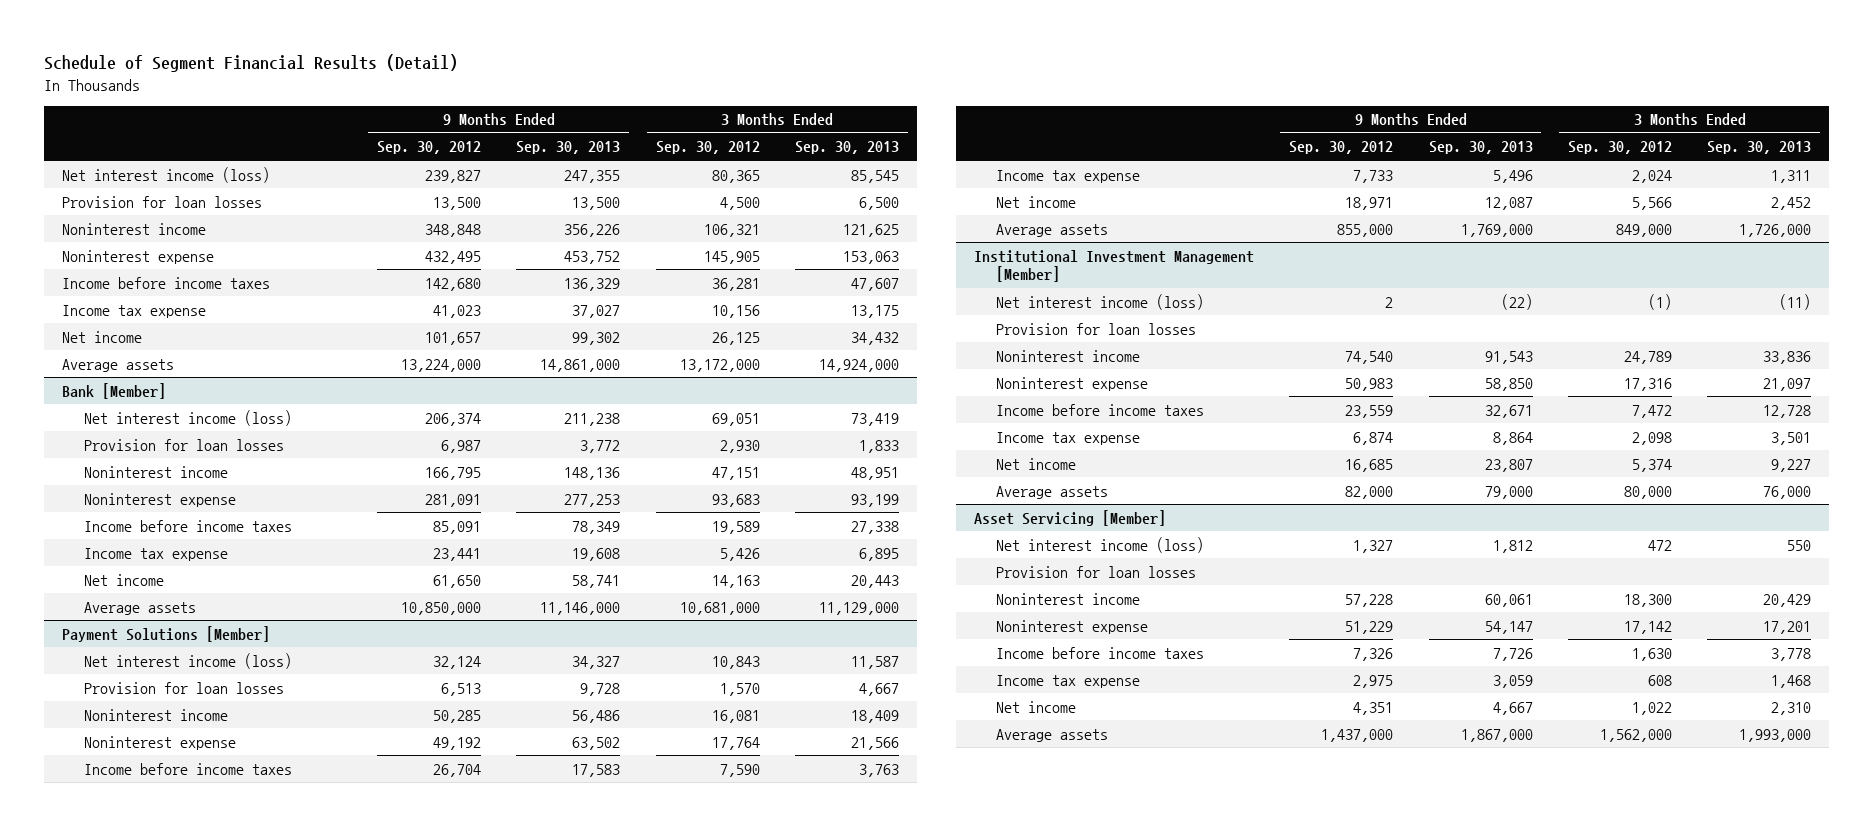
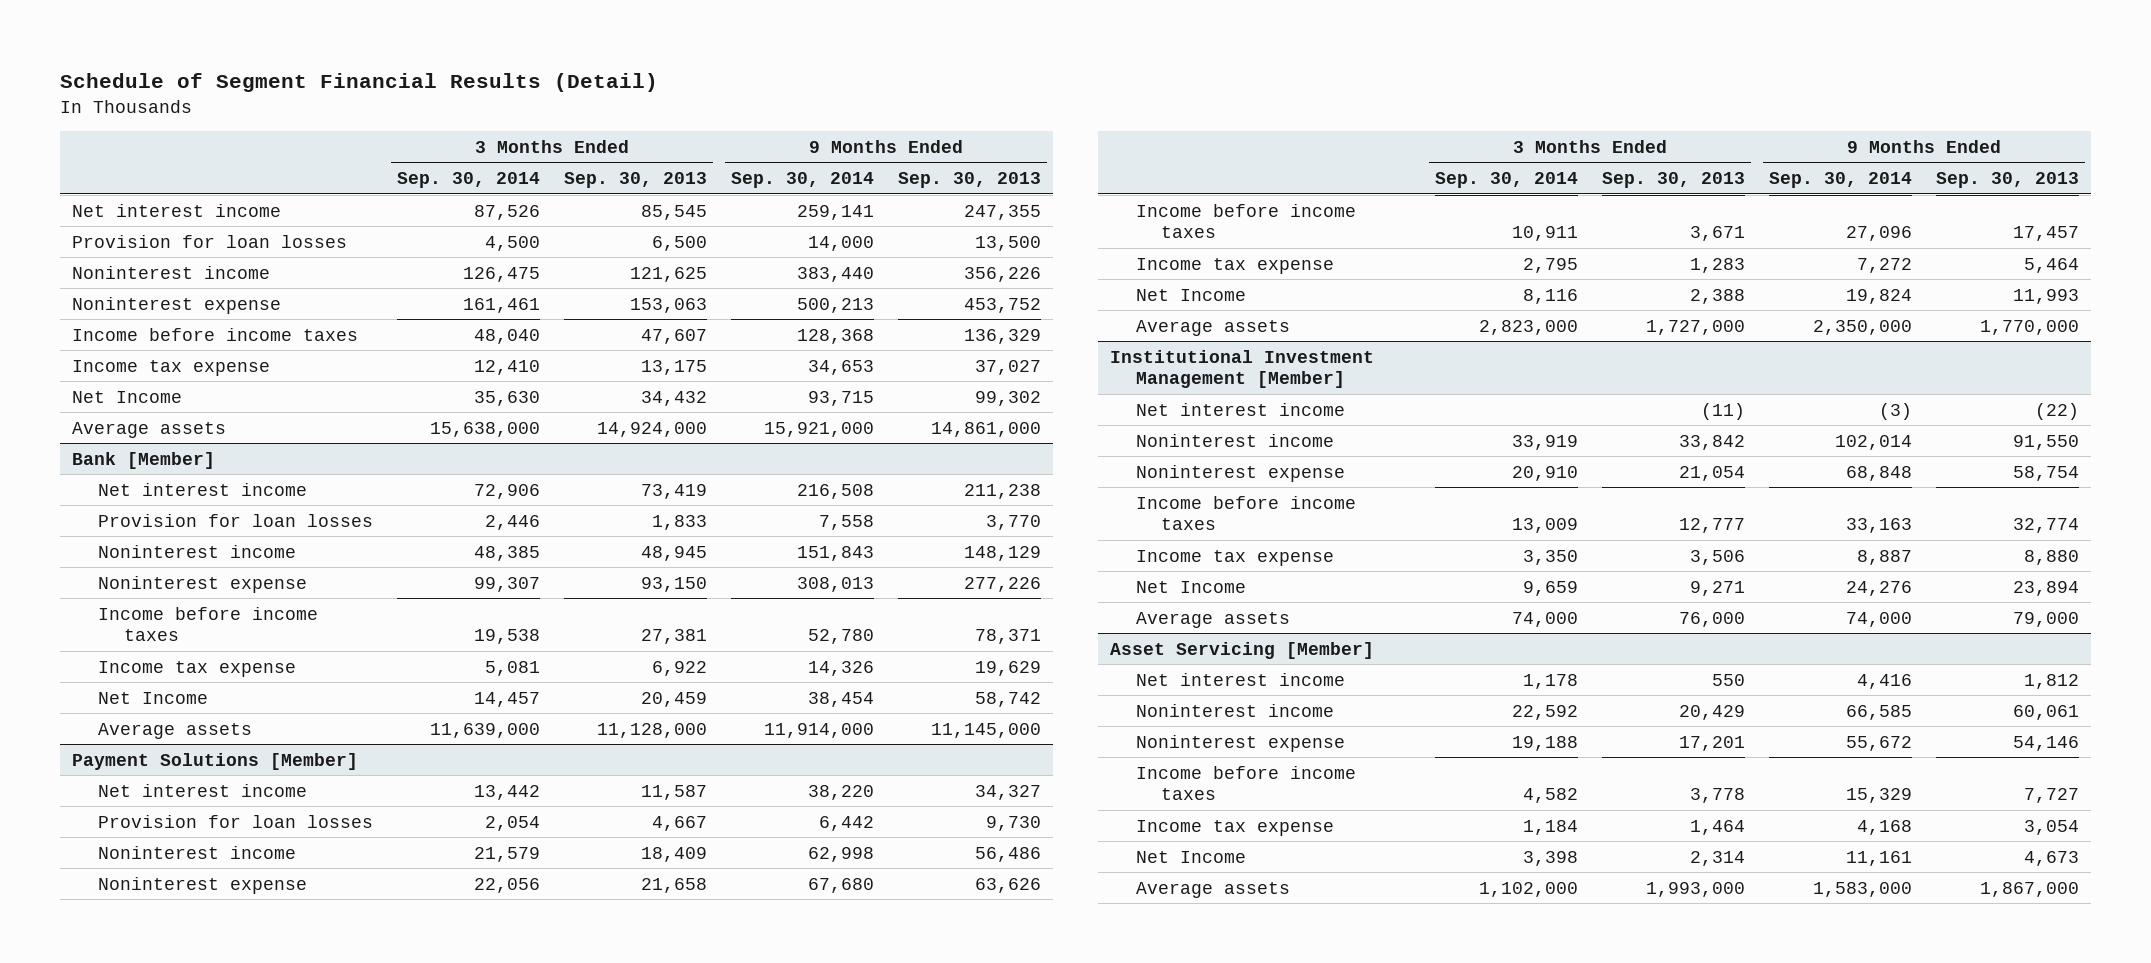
- | 9 Months Ended Sep. 30, 2012 | 9 Months Ended Sep. 30, 2013 | 3 Months Ended Sep. 30, 2012 | 3 Months Ended Sep. 30, 2013
+ | 3 Months Ended Sep. 30, 2014 | 3 Months Ended Sep. 30, 2013 | 9 Months Ended Sep. 30, 2014 | 9 Months Ended Sep. 30, 2013
- Net interest income (loss) | 239,827 | 247,355 | 80,365 | 85,545
+ Net interest income | 87,526 | 85,545 | 259,141 | 247,355
- Net income | 101,657 | 99,302 | 26,125 | 34,432
+ Net Income | 35,630 | 34,432 | 93,715 | 99,302
@ Bank [Member]
- Net interest income (loss) | 206,374 | 211,238 | 69,051 | 73,419
- Provision for loan losses | 6,987 | 3,772 | 2,930 | 1,833
- Noninterest income | 166,795 | 148,136 | 47,151 | 48,951
- Noninterest expense | 281,091 | 277,253 | 93,683 | 93,199
- Income before income taxes | 85,091 | 78,349 | 19,589 | 27,338
- Income tax expense | 23,441 | 19,608 | 5,426 | 6,895
- Net income | 61,650 | 58,741 | 14,163 | 20,443
- Average assets | 10,850,000 | 11,146,000 | 10,681,000 | 11,129,000
+ Net interest income | 72,906 | 73,419 | 216,508 | 211,238
+ Provision for loan losses | 2,446 | 1,833 | 7,558 | 3,770
+ Noninterest income | 48,385 | 48,945 | 151,843 | 148,129
+ Noninterest expense | 99,307 | 93,150 | 308,013 | 277,226
+ Income before income taxes | 19,538 | 27,381 | 52,780 | 78,371
+ Income tax expense | 5,081 | 6,922 | 14,326 | 19,629
+ Net Income | 14,457 | 20,459 | 38,454 | 58,742
+ Average assets | 11,639,000 | 11,128,000 | 11,914,000 | 11,145,000
@ Payment Solutions [Member]
- Net interest income (loss) | 32,124 | 34,327 | 10,843 | 11,587
- Provision for loan losses | 6,513 | 9,728 | 1,570 | 4,667
+ Net interest income | 13,442 | 11,587 | 38,220 | 34,327
+ Provision for loan losses | 2,054 | 4,667 | 6,442 | 9,730
- Noninterest expense | 49,192 | 63,502 | 17,764 | 21,566
- Income before income taxes | 26,704 | 17,583 | 7,590 | 3,763
- Income tax expense | 7,733 | 5,496 | 2,024 | 1,311
- Net income | 18,971 | 12,087 | 5,566 | 2,452
- Average assets | 855,000 | 1,769,000 | 849,000 | 1,726,000
+ Noninterest expense | 22,056 | 21,658 | 67,680 | 63,626
+ Income before income taxes | 10,911 | 3,671 | 27,096 | 17,457
+ Income tax expense | 2,795 | 1,283 | 7,272 | 5,464
+ Net Income | 8,116 | 2,388 | 19,824 | 11,993
+ Average assets | 2,823,000 | 1,727,000 | 2,350,000 | 1,770,000
@ Institutional Investment Management [Member]
- Net interest income (loss) | 2 | (22) | (1) | (11)
- Provision for loan losses
- Noninterest income | 74,540 | 91,543 | 24,789 | 33,836
- Noninterest expense | 50,983 | 58,850 | 17,316 | 21,097
- Income before income taxes | 23,559 | 32,671 | 7,472 | 12,728
- Income tax expense | 6,874 | 8,864 | 2,098 | 3,501
- Net income | 16,685 | 23,807 | 5,374 | 9,227
+ Net interest income | | (11) | (3) | (22)
+ Noninterest income | 33,919 | 33,842 | 102,014 | 91,550
+ Noninterest expense | 20,910 | 21,054 | 68,848 | 58,754
+ Income before income taxes | 13,009 | 12,777 | 33,163 | 32,774
+ Income tax expense | 3,350 | 3,506 | 8,887 | 8,880
+ Net Income | 9,659 | 9,271 | 24,276 | 23,894
@ Asset Servicing [Member]
- Net interest income (loss) | 1,327 | 1,812 | 472 | 550
- Provision for loan losses
+ Net interest income | 1,178 | 550 | 4,416 | 1,812
- Noninterest expense | 51,229 | 54,147 | 17,142 | 17,201
- Income before income taxes | 7,326 | 7,726 | 1,630 | 3,778
- Income tax expense | 2,975 | 3,059 | 608 | 1,468
- Net income | 4,351 | 4,667 | 1,022 | 2,310
+ Noninterest expense | 19,188 | 17,201 | 55,672 | 54,146
+ Income before income taxes | 4,582 | 3,778 | 15,329 | 7,727
+ Income tax expense | 1,184 | 1,464 | 4,168 | 3,054
+ Net Income | 3,398 | 2,314 | 11,161 | 4,673

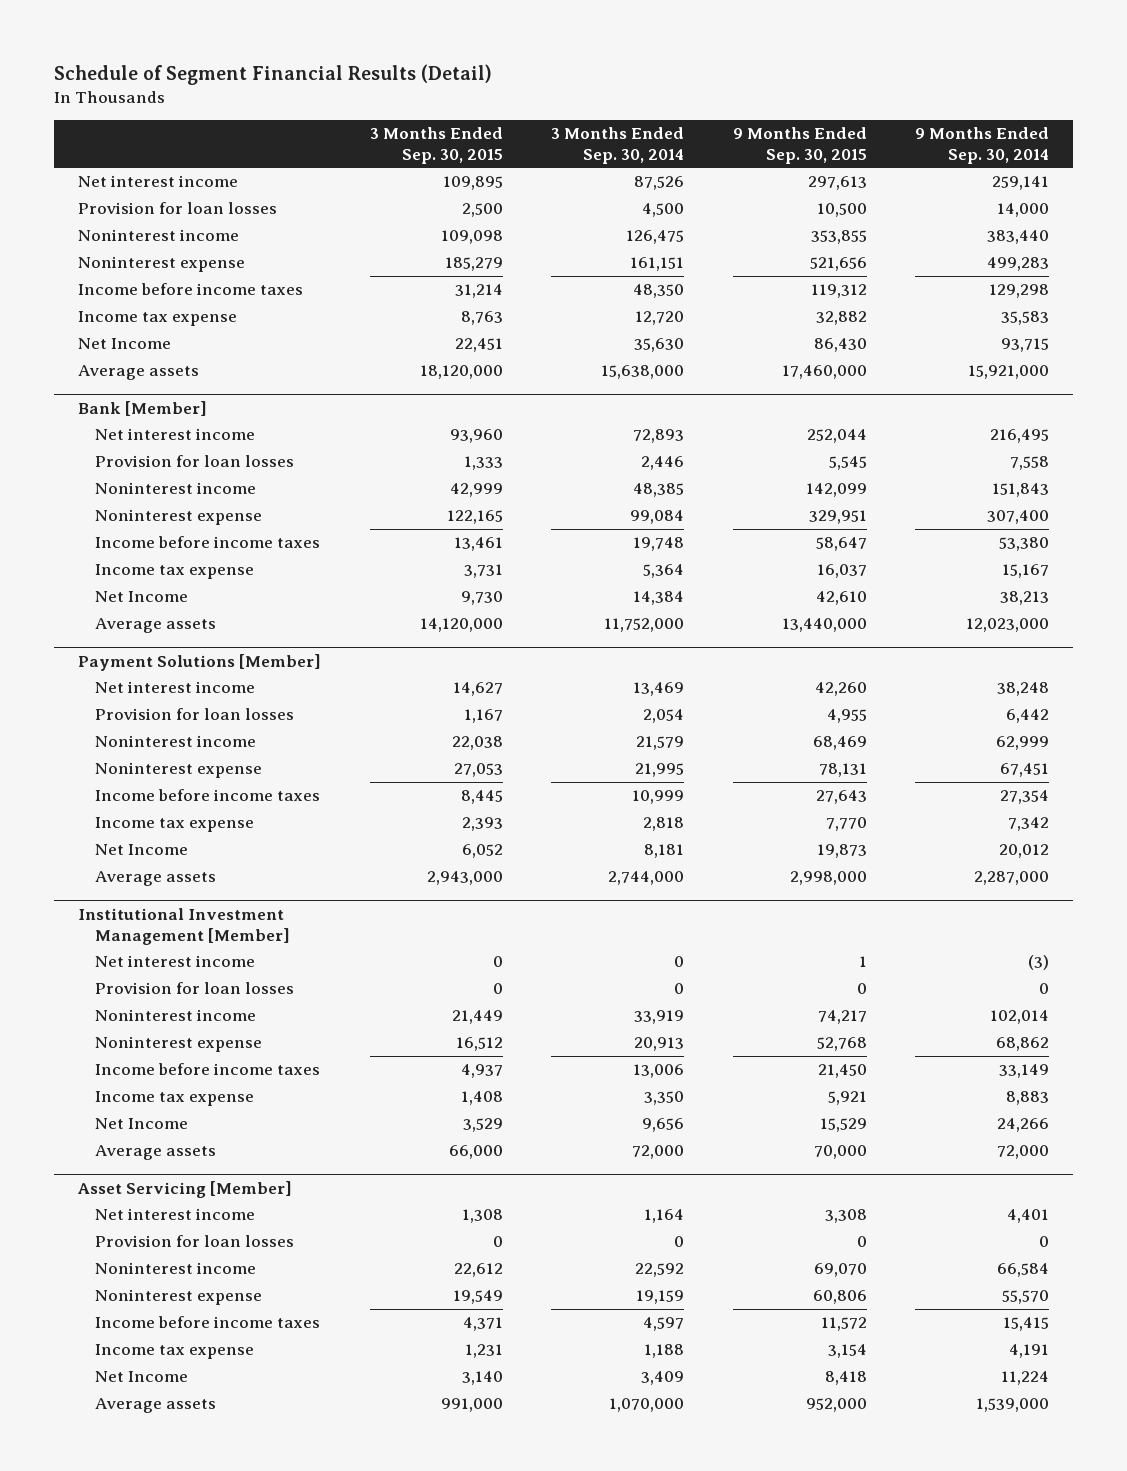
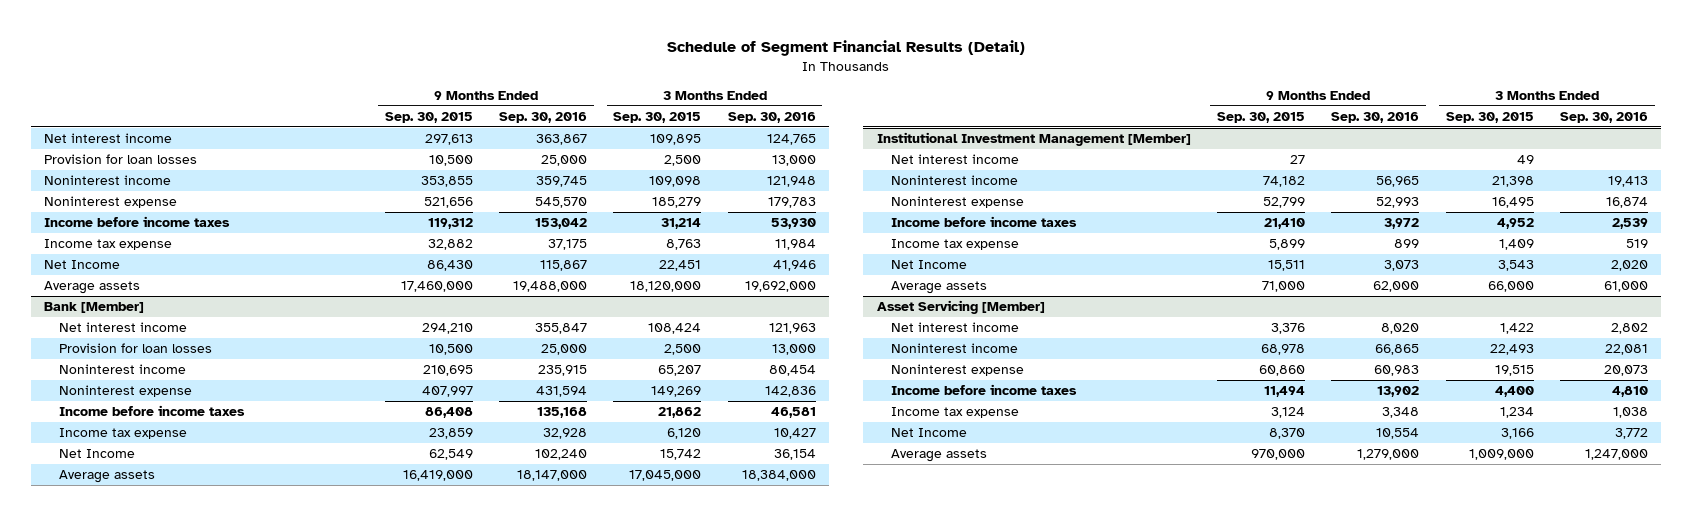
- | 3 Months Ended Sep. 30, 2015 | 3 Months Ended Sep. 30, 2014 | 9 Months Ended Sep. 30, 2015 | 9 Months Ended Sep. 30, 2014
+ | 9 Months Ended Sep. 30, 2015 | 9 Months Ended Sep. 30, 2016 | 3 Months Ended Sep. 30, 2015 | 3 Months Ended Sep. 30, 2016
@ Bank [Member]
- Net interest income | 93,960 | 72,893 | 252,044 | 216,495
- Provision for loan losses | 1,333 | 2,446 | 5,545 | 7,558
- Noninterest income | 42,999 | 48,385 | 142,099 | 151,843
- Noninterest expense | 122,165 | 99,084 | 329,951 | 307,400
- Income before income taxes | 13,461 | 19,748 | 58,647 | 53,380
- Income tax expense | 3,731 | 5,364 | 16,037 | 15,167
- Net Income | 9,730 | 14,384 | 42,610 | 38,213
- Average assets | 14,120,000 | 11,752,000 | 13,440,000 | 12,023,000
- Payment Solutions [Member]
- Net interest income | 14,627 | 13,469 | 42,260 | 38,248
- Provision for loan losses | 1,167 | 2,054 | 4,955 | 6,442
- Noninterest income | 22,038 | 21,579 | 68,469 | 62,999
- Noninterest expense | 27,053 | 21,995 | 78,131 | 67,451
- Income before income taxes | 8,445 | 10,999 | 27,643 | 27,354
- Income tax expense | 2,393 | 2,818 | 7,770 | 7,342
- Net Income | 6,052 | 8,181 | 19,873 | 20,012
- Average assets | 2,943,000 | 2,744,000 | 2,998,000 | 2,287,000
@ Bank [Member]
+ Net interest income | 294,210 | 355,847 | 108,424 | 121,963
+ Provision for loan losses | 10,500 | 25,000 | 2,500 | 13,000
+ Noninterest income | 210,695 | 235,915 | 65,207 | 80,454
+ Noninterest expense | 407,997 | 431,594 | 149,269 | 142,836
+ Income before income taxes | 86,408 | 135,168 | 21,862 | 46,581
+ Income tax expense | 23,859 | 32,928 | 6,120 | 10,427
+ Net Income | 62,549 | 102,240 | 15,742 | 36,154
+ Average assets | 16,419,000 | 18,147,000 | 17,045,000 | 18,384,000
@ Institutional Investment Management [Member]
- Net interest income | 0 | 0 | 1 | (3)
- Provision for loan losses | 0 | 0 | 0 | 0
- Noninterest income | 21,449 | 33,919 | 74,217 | 102,014
- Noninterest expense | 16,512 | 20,913 | 52,768 | 68,862
- Income before income taxes | 4,937 | 13,006 | 21,450 | 33,149
- Income tax expense | 1,408 | 3,350 | 5,921 | 8,883
- Net Income | 3,529 | 9,656 | 15,529 | 24,266
- Average assets | 66,000 | 72,000 | 70,000 | 72,000
+ Net interest income | 27 | | 49 |
+ Noninterest income | 74,182 | 56,965 | 21,398 | 19,413
+ Noninterest expense | 52,799 | 52,993 | 16,495 | 16,874
+ Income before income taxes | 21,410 | 3,972 | 4,952 | 2,539
+ Income tax expense | 5,899 | 899 | 1,409 | 519
+ Net Income | 15,511 | 3,073 | 3,543 | 2,020
+ Average assets | 71,000 | 62,000 | 66,000 | 61,000
@ Asset Servicing [Member]
- Net interest income | 1,308 | 1,164 | 3,308 | 4,401
- Provision for loan losses | 0 | 0 | 0 | 0
- Noninterest income | 22,612 | 22,592 | 69,070 | 66,584
- Noninterest expense | 19,549 | 19,159 | 60,806 | 55,570
- Income before income taxes | 4,371 | 4,597 | 11,572 | 15,415
- Income tax expense | 1,231 | 1,188 | 3,154 | 4,191
- Net Income | 3,140 | 3,409 | 8,418 | 11,224
- Average assets | 991,000 | 1,070,000 | 952,000 | 1,539,000
+ Net interest income | 3,376 | 8,020 | 1,422 | 2,802
+ Noninterest income | 68,978 | 66,865 | 22,493 | 22,081
+ Noninterest expense | 60,860 | 60,983 | 19,515 | 20,073
+ Income before income taxes | 11,494 | 13,902 | 4,400 | 4,810
+ Income tax expense | 3,124 | 3,348 | 1,234 | 1,038
+ Net Income | 8,370 | 10,554 | 3,166 | 3,772
+ Average assets | 970,000 | 1,279,000 | 1,009,000 | 1,247,000

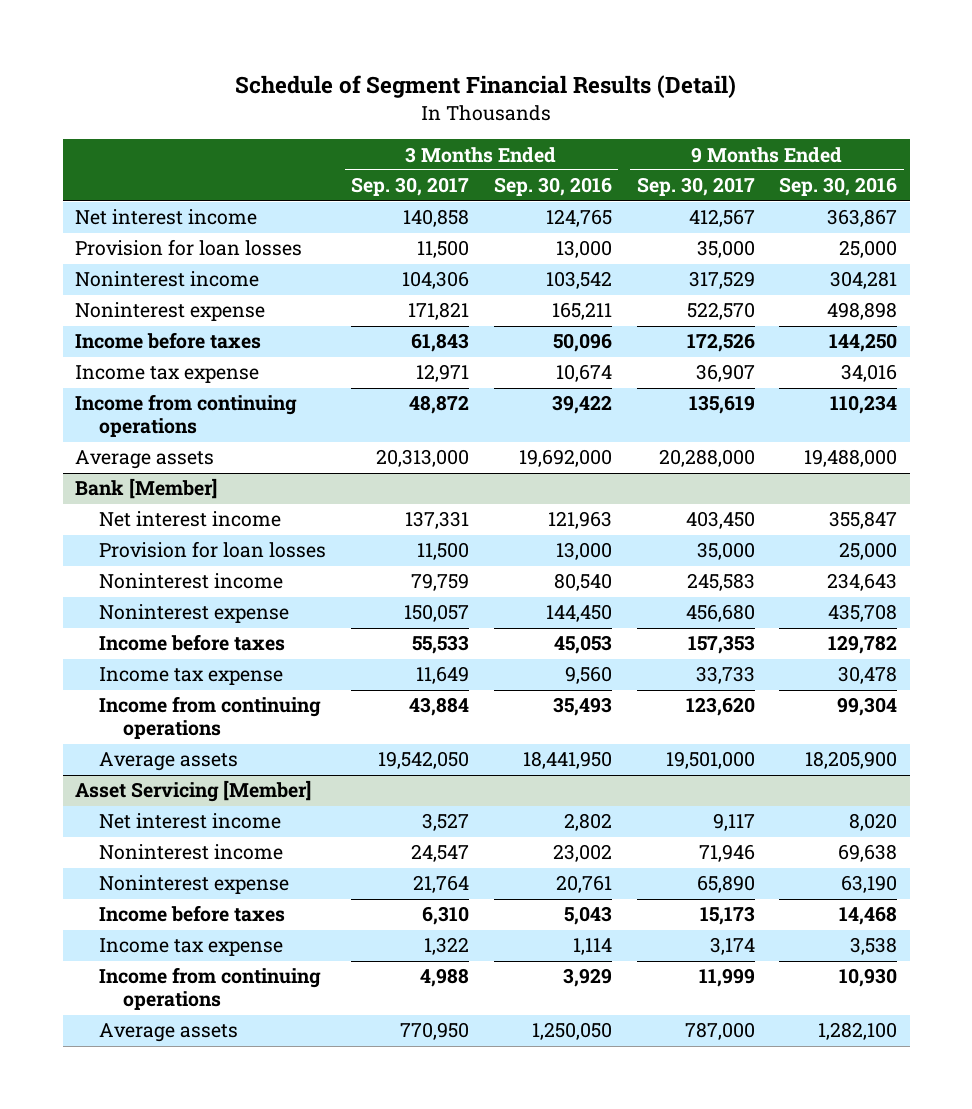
- | 9 Months Ended Sep. 30, 2015 | 9 Months Ended Sep. 30, 2016 | 3 Months Ended Sep. 30, 2015 | 3 Months Ended Sep. 30, 2016
+ | 3 Months Ended Sep. 30, 2017 | 3 Months Ended Sep. 30, 2016 | 9 Months Ended Sep. 30, 2017 | 9 Months Ended Sep. 30, 2016
- Noninterest income | 353,855 | 359,745 | 109,098 | 121,948
- Noninterest expense | 521,656 | 545,570 | 185,279 | 179,783
- Income before income taxes | 119,312 | 153,042 | 31,214 | 53,930
- Income tax expense | 32,882 | 37,175 | 8,763 | 11,984
- Net Income | 86,430 | 115,867 | 22,451 | 41,946
+ Noninterest income | 104,306 | 103,542 | 317,529 | 304,281
+ Noninterest expense | 171,821 | 165,211 | 522,570 | 498,898
+ Income before taxes | 61,843 | 50,096 | 172,526 | 144,250
+ Income tax expense | 12,971 | 10,674 | 36,907 | 34,016
+ Income from continuing operations | 48,872 | 39,422 | 135,619 | 110,234
@ Bank [Member]
- Noninterest income | 210,695 | 235,915 | 65,207 | 80,454
- Noninterest expense | 407,997 | 431,594 | 149,269 | 142,836
- Income before income taxes | 86,408 | 135,168 | 21,862 | 46,581
- Income tax expense | 23,859 | 32,928 | 6,120 | 10,427
- Net Income | 62,549 | 102,240 | 15,742 | 36,154
- Average assets | 16,419,000 | 18,147,000 | 17,045,000 | 18,384,000
- Institutional Investment Management [Member]
- Net interest income | 27 | | 49 |
- Noninterest income | 74,182 | 56,965 | 21,398 | 19,413
- Noninterest expense | 52,799 | 52,993 | 16,495 | 16,874
- Income before income taxes | 21,410 | 3,972 | 4,952 | 2,539
- Income tax expense | 5,899 | 899 | 1,409 | 519
- Net Income | 15,511 | 3,073 | 3,543 | 2,020
- Average assets | 71,000 | 62,000 | 66,000 | 61,000
@ Bank [Member]
+ Noninterest income | 79,759 | 80,540 | 245,583 | 234,643
+ Noninterest expense | 150,057 | 144,450 | 456,680 | 435,708
+ Income before taxes | 55,533 | 45,053 | 157,353 | 129,782
+ Income tax expense | 11,649 | 9,560 | 33,733 | 30,478
+ Income from continuing operations | 43,884 | 35,493 | 123,620 | 99,304
+ Average assets | 19,542,050 | 18,441,950 | 19,501,000 | 18,205,900
@ Asset Servicing [Member]
- Noninterest income | 68,978 | 66,865 | 22,493 | 22,081
- Noninterest expense | 60,860 | 60,983 | 19,515 | 20,073
- Income before income taxes | 11,494 | 13,902 | 4,400 | 4,810
- Income tax expense | 3,124 | 3,348 | 1,234 | 1,038
- Net Income | 8,370 | 10,554 | 3,166 | 3,772
- Average assets | 970,000 | 1,279,000 | 1,009,000 | 1,247,000
+ Noninterest income | 24,547 | 23,002 | 71,946 | 69,638
+ Noninterest expense | 21,764 | 20,761 | 65,890 | 63,190
+ Income before taxes | 6,310 | 5,043 | 15,173 | 14,468
+ Income tax expense | 1,322 | 1,114 | 3,174 | 3,538
+ Income from continuing operations | 4,988 | 3,929 | 11,999 | 10,930
+ Average assets | 770,950 | 1,250,050 | 787,000 | 1,282,100

